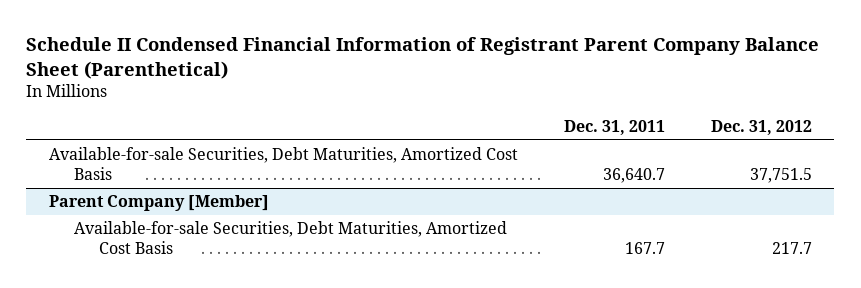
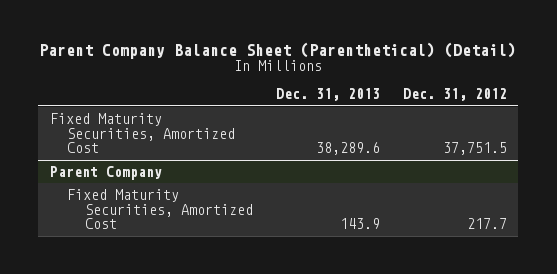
- Schedule II Condensed Financial Information of Registrant Parent Company Balance Sheet (Parenthetical)
+ Parent Company Balance Sheet (Parenthetical) (Detail)
- | Dec. 31, 2011 | Dec. 31, 2012
+ | Dec. 31, 2013 | Dec. 31, 2012
- Available-for-sale Securities, Debt Maturities, Amortized Cost Basis | 36,640.7 | 37,751.5
- Parent Company [Member]
- Available-for-sale Securities, Debt Maturities, Amortized Cost Basis | 167.7 | 217.7
+ Fixed Maturity Securities, Amortized Cost | 38,289.6 | 37,751.5
+ Parent Company
+ Fixed Maturity Securities, Amortized Cost | 143.9 | 217.7

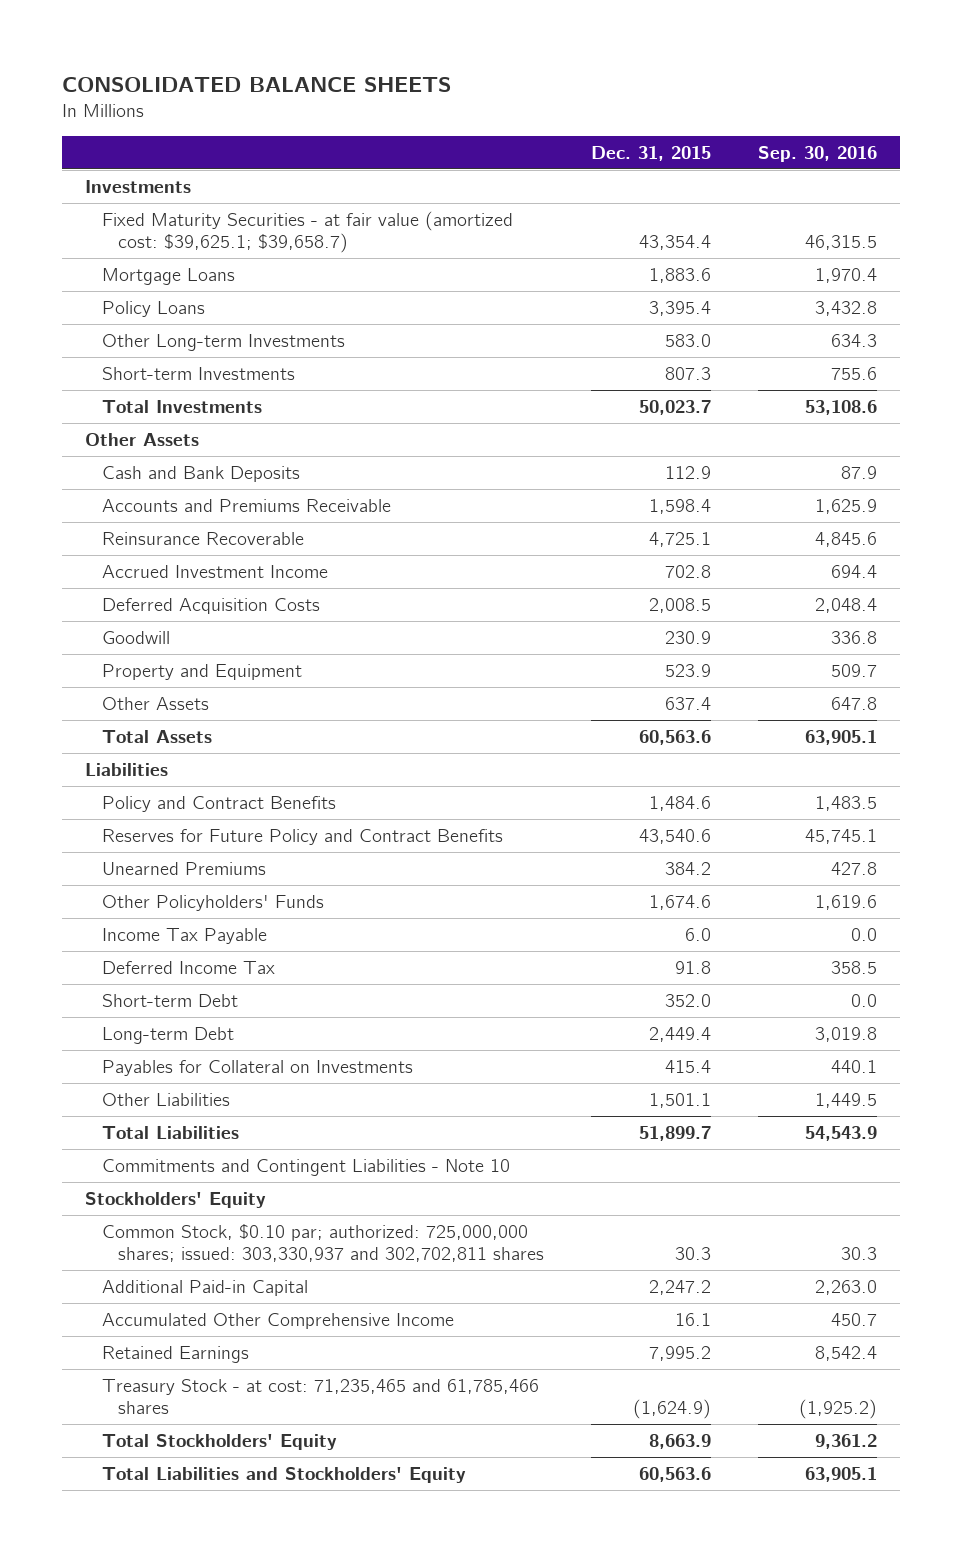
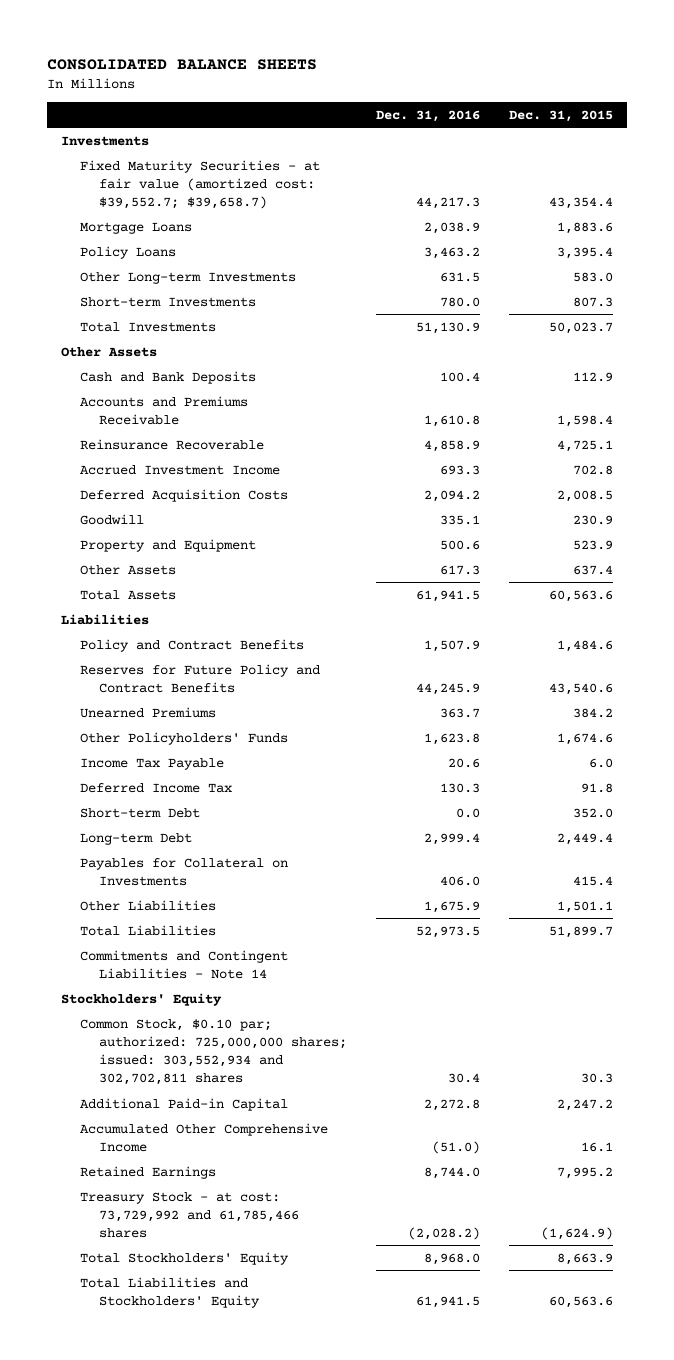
- | Dec. 31, 2015 | Sep. 30, 2016
+ | Dec. 31, 2016 | Dec. 31, 2015
- Fixed Maturity Securities - at fair value (amortized cost: $39,625.1; $39,658.7) | 43,354.4 | 46,315.5
+ Fixed Maturity Securities - at fair value (amortized cost: $39,552.7; $39,658.7) | 44,217.3 | 43,354.4
- Commitments and Contingent Liabilities - Note 10
+ Commitments and Contingent Liabilities - Note 14
- Common Stock, $0.10 par; authorized: 725,000,000 shares; issued: 303,330,937 and 302,702,811 shares | 30.3 | 30.3
+ Common Stock, $0.10 par; authorized: 725,000,000 shares; issued: 303,552,934 and 302,702,811 shares | 30.4 | 30.3
- Treasury Stock - at cost: 71,235,465 and 61,785,466 shares | (1,624.9) | (1,925.2)
+ Treasury Stock - at cost: 73,729,992 and 61,785,466 shares | (2,028.2) | (1,624.9)

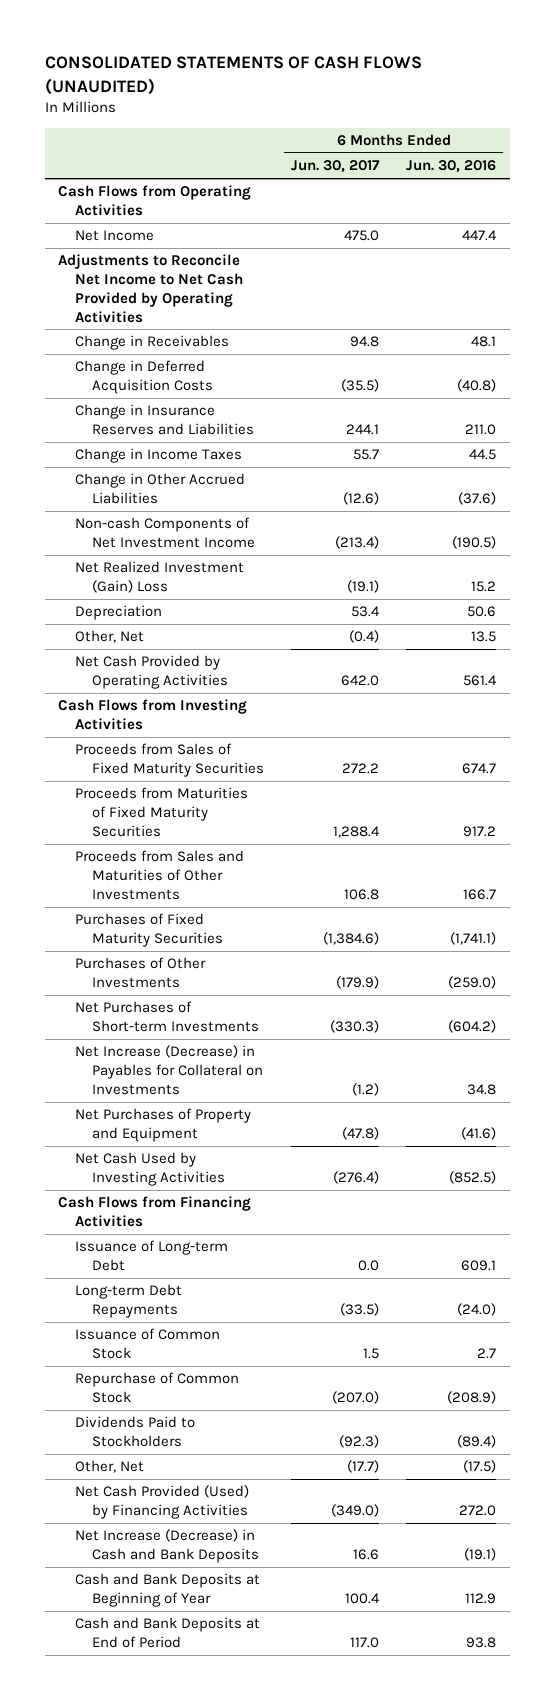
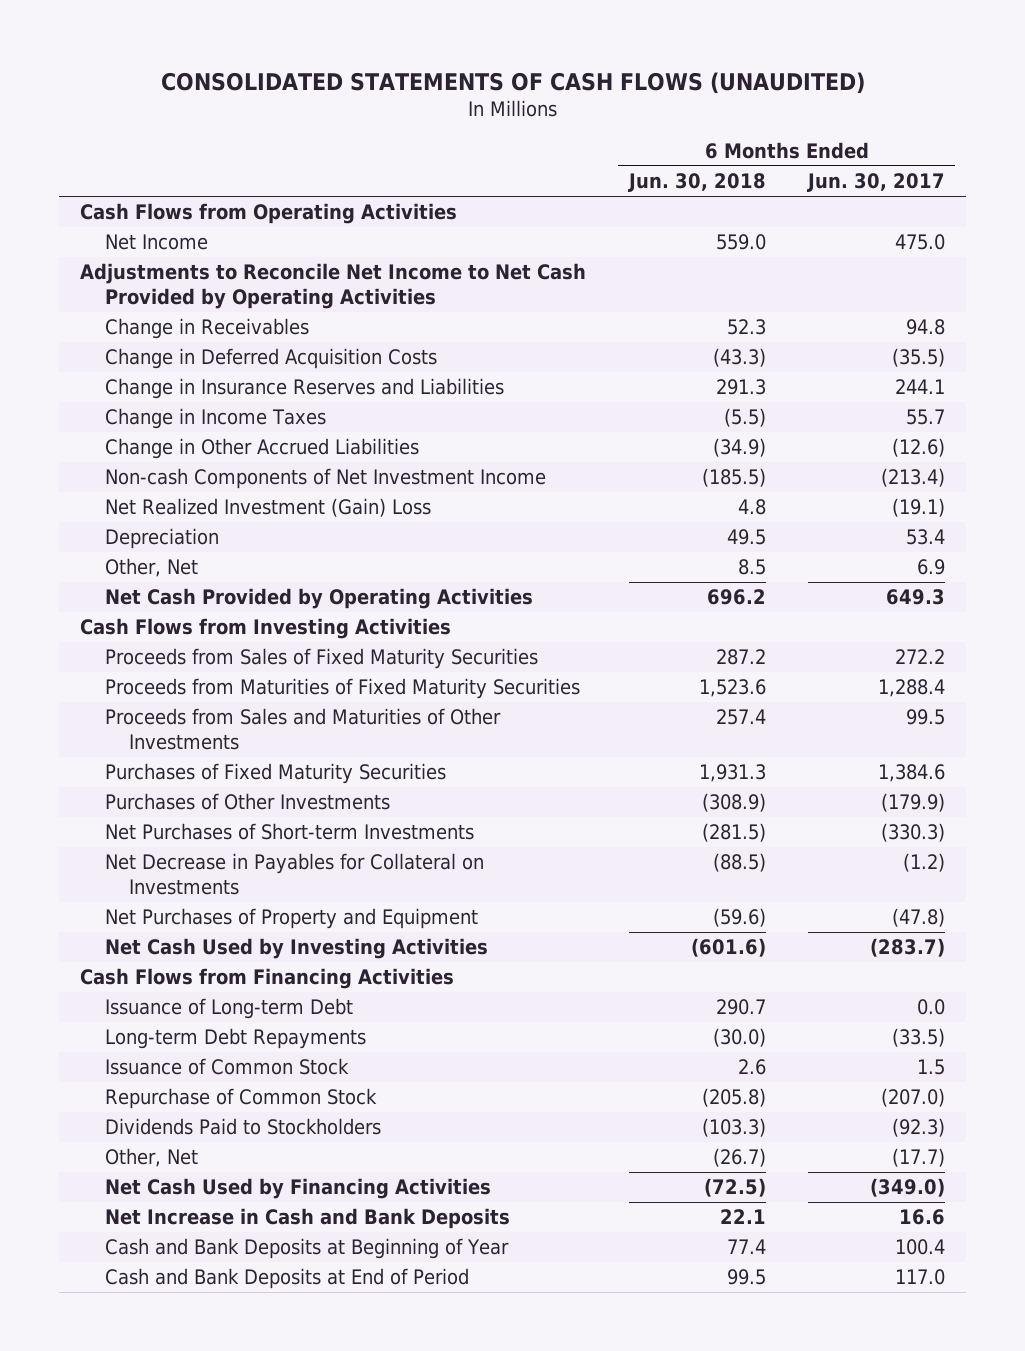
- | 6 Months Ended Jun. 30, 2017 | 6 Months Ended Jun. 30, 2016
+ | 6 Months Ended Jun. 30, 2018 | 6 Months Ended Jun. 30, 2017
- Other, Net | (0.4) | 13.5
- Net Cash Provided by Operating Activities | 642.0 | 561.4
+ Other, Net | 8.5 | 6.9
+ Net Cash Provided by Operating Activities | 696.2 | 649.3
- Proceeds from Sales and Maturities of Other Investments | 106.8 | 166.7
- Purchases of Fixed Maturity Securities | (1,384.6) | (1,741.1)
+ Proceeds from Sales and Maturities of Other Investments | 257.4 | 99.5
+ Purchases of Fixed Maturity Securities | 1,931.3 | 1,384.6
- Net Increase (Decrease) in Payables for Collateral on Investments | (1.2) | 34.8
+ Net Decrease in Payables for Collateral on Investments | (88.5) | (1.2)
- Net Cash Used by Investing Activities | (276.4) | (852.5)
+ Net Cash Used by Investing Activities | (601.6) | (283.7)
- Net Cash Provided (Used) by Financing Activities | (349.0) | 272.0
- Net Increase (Decrease) in Cash and Bank Deposits | 16.6 | (19.1)
+ Net Cash Used by Financing Activities | (72.5) | (349.0)
+ Net Increase in Cash and Bank Deposits | 22.1 | 16.6

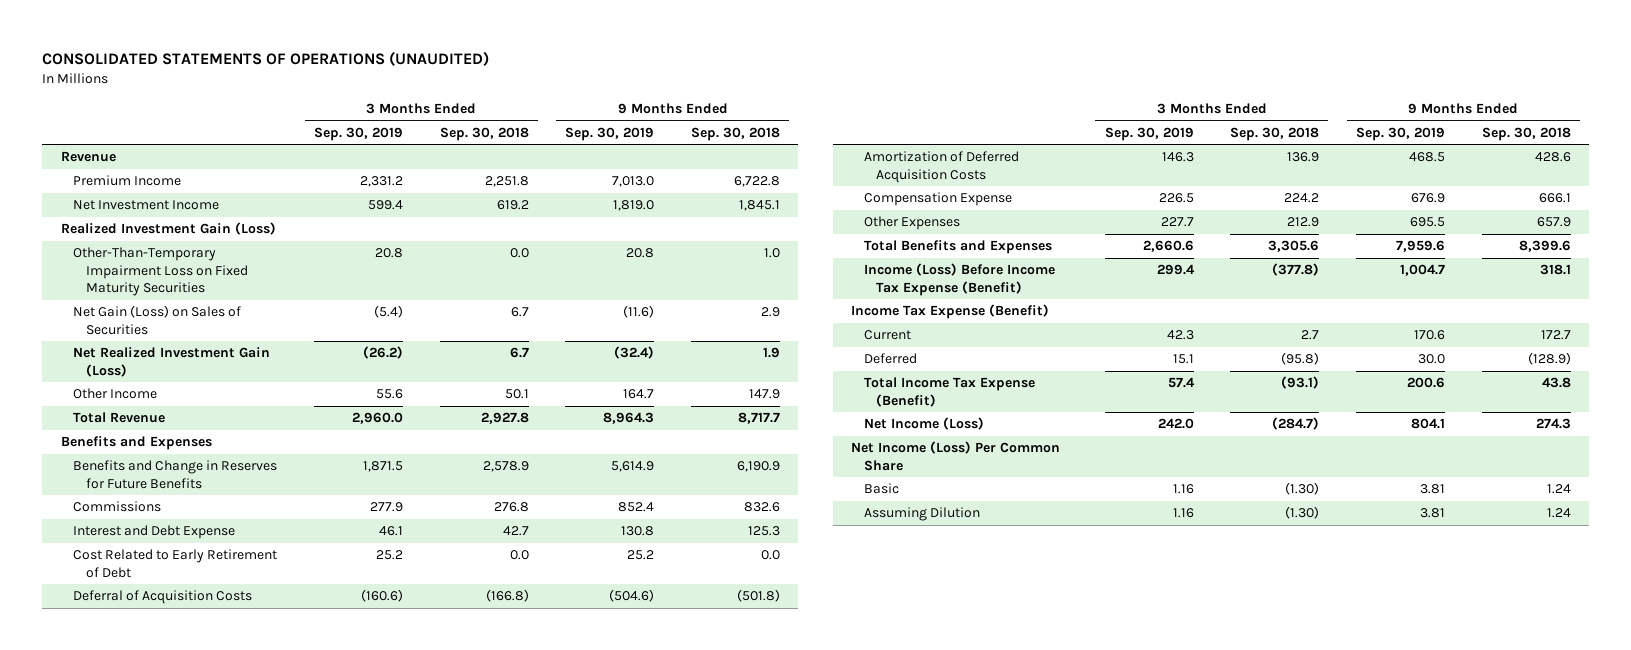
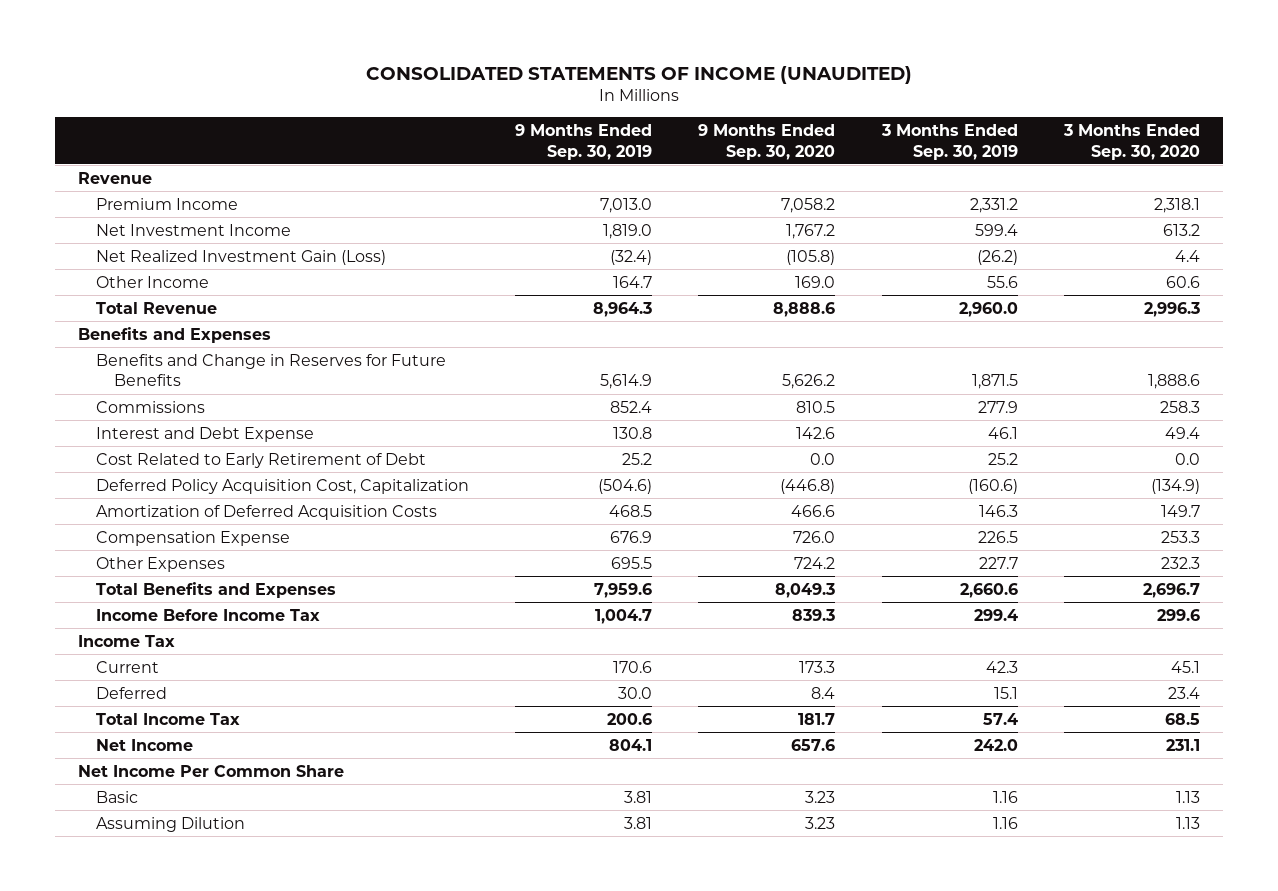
- CONSOLIDATED STATEMENTS OF OPERATIONS (UNAUDITED)
+ CONSOLIDATED STATEMENTS OF INCOME (UNAUDITED)
- | 3 Months Ended Sep. 30, 2019 | 3 Months Ended Sep. 30, 2018 | 9 Months Ended Sep. 30, 2019 | 9 Months Ended Sep. 30, 2018
+ | 9 Months Ended Sep. 30, 2019 | 9 Months Ended Sep. 30, 2020 | 3 Months Ended Sep. 30, 2019 | 3 Months Ended Sep. 30, 2020
- Realized Investment Gain (Loss)
- Other-Than-Temporary Impairment Loss on Fixed Maturity Securities | 20.8 | 0.0 | 20.8 | 1.0
- Net Gain (Loss) on Sales of Securities | (5.4) | 6.7 | (11.6) | 2.9
- Deferral of Acquisition Costs | (160.6) | (166.8) | (504.6) | (501.8)
+ Deferred Policy Acquisition Cost, Capitalization | (504.6) | (446.8) | (160.6) | (134.9)
- Income (Loss) Before Income Tax Expense (Benefit) | 299.4 | (377.8) | 1,004.7 | 318.1
- Income Tax Expense (Benefit)
+ Income Before Income Tax | 1,004.7 | 839.3 | 299.4 | 299.6
+ Income Tax
- Total Income Tax Expense (Benefit) | 57.4 | (93.1) | 200.6 | 43.8
- Net Income (Loss) | 242.0 | (284.7) | 804.1 | 274.3
- Net Income (Loss) Per Common Share
+ Total Income Tax | 200.6 | 181.7 | 57.4 | 68.5
+ Net Income | 804.1 | 657.6 | 242.0 | 231.1
+ Net Income Per Common Share

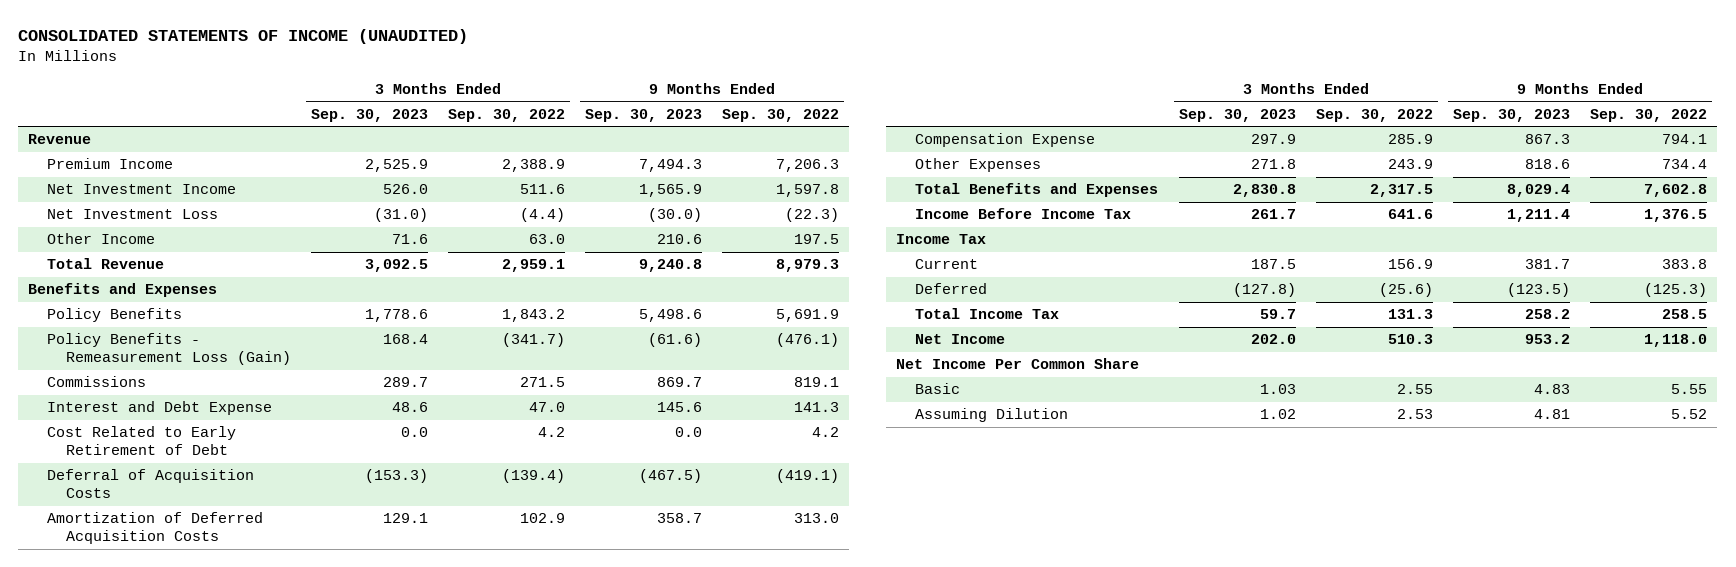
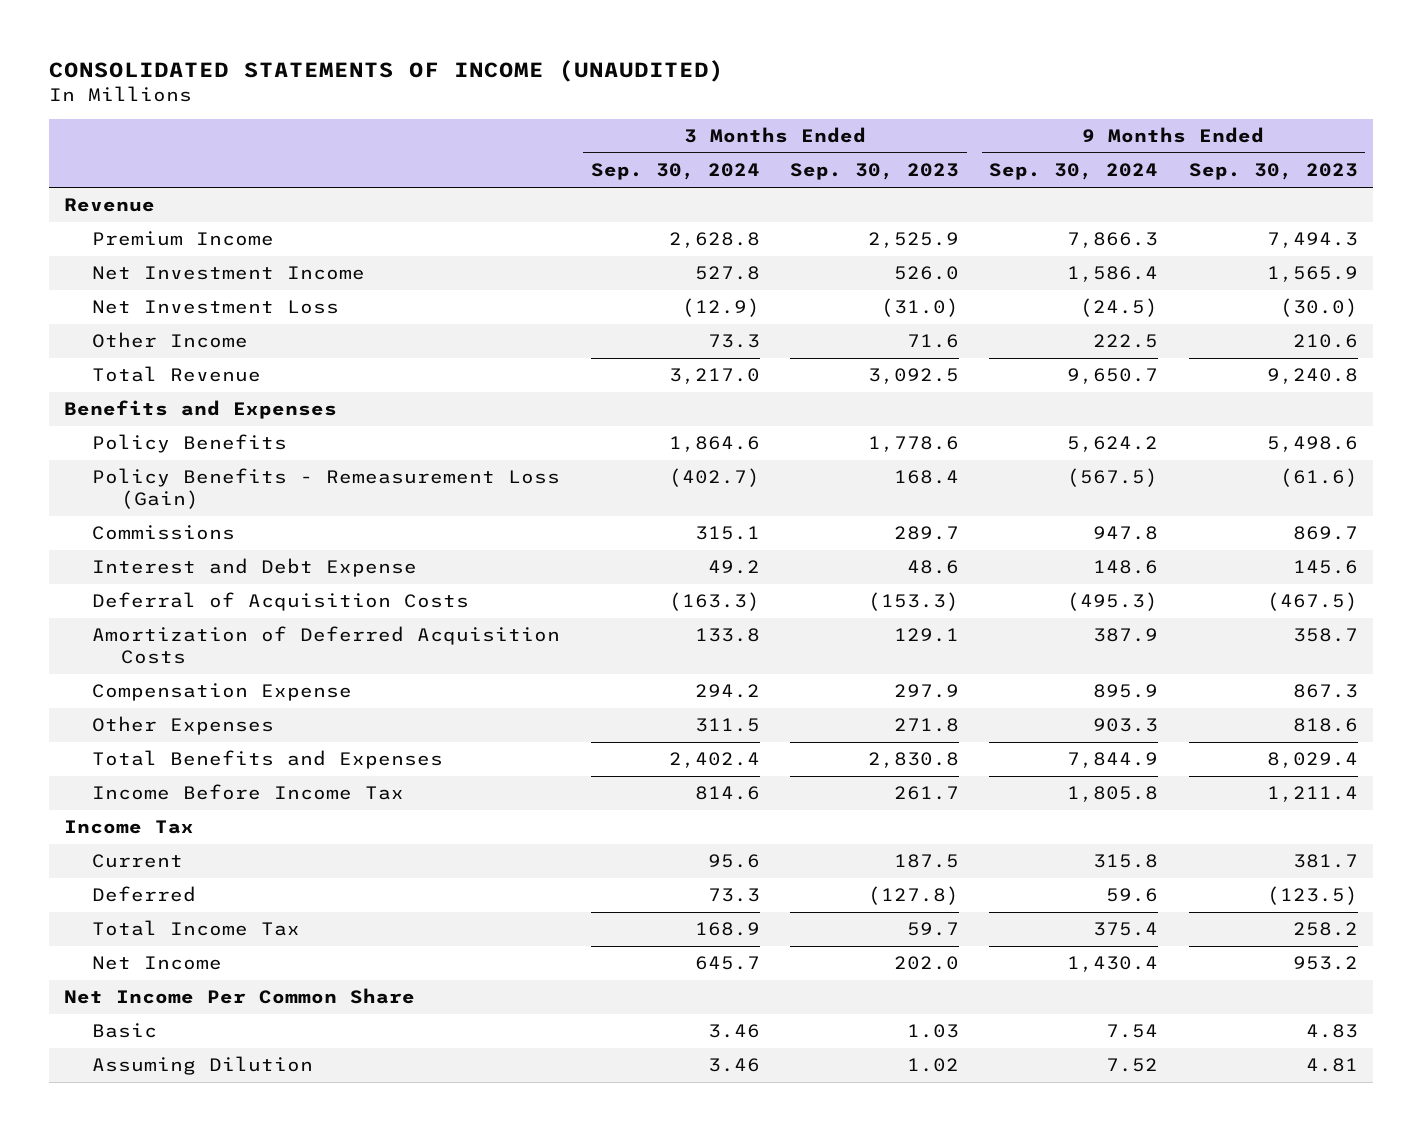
- | 3 Months Ended Sep. 30, 2023 | 3 Months Ended Sep. 30, 2022 | 9 Months Ended Sep. 30, 2023 | 9 Months Ended Sep. 30, 2022
+ | 3 Months Ended Sep. 30, 2024 | 3 Months Ended Sep. 30, 2023 | 9 Months Ended Sep. 30, 2024 | 9 Months Ended Sep. 30, 2023
- Cost Related to Early Retirement of Debt | 0.0 | 4.2 | 0.0 | 4.2

